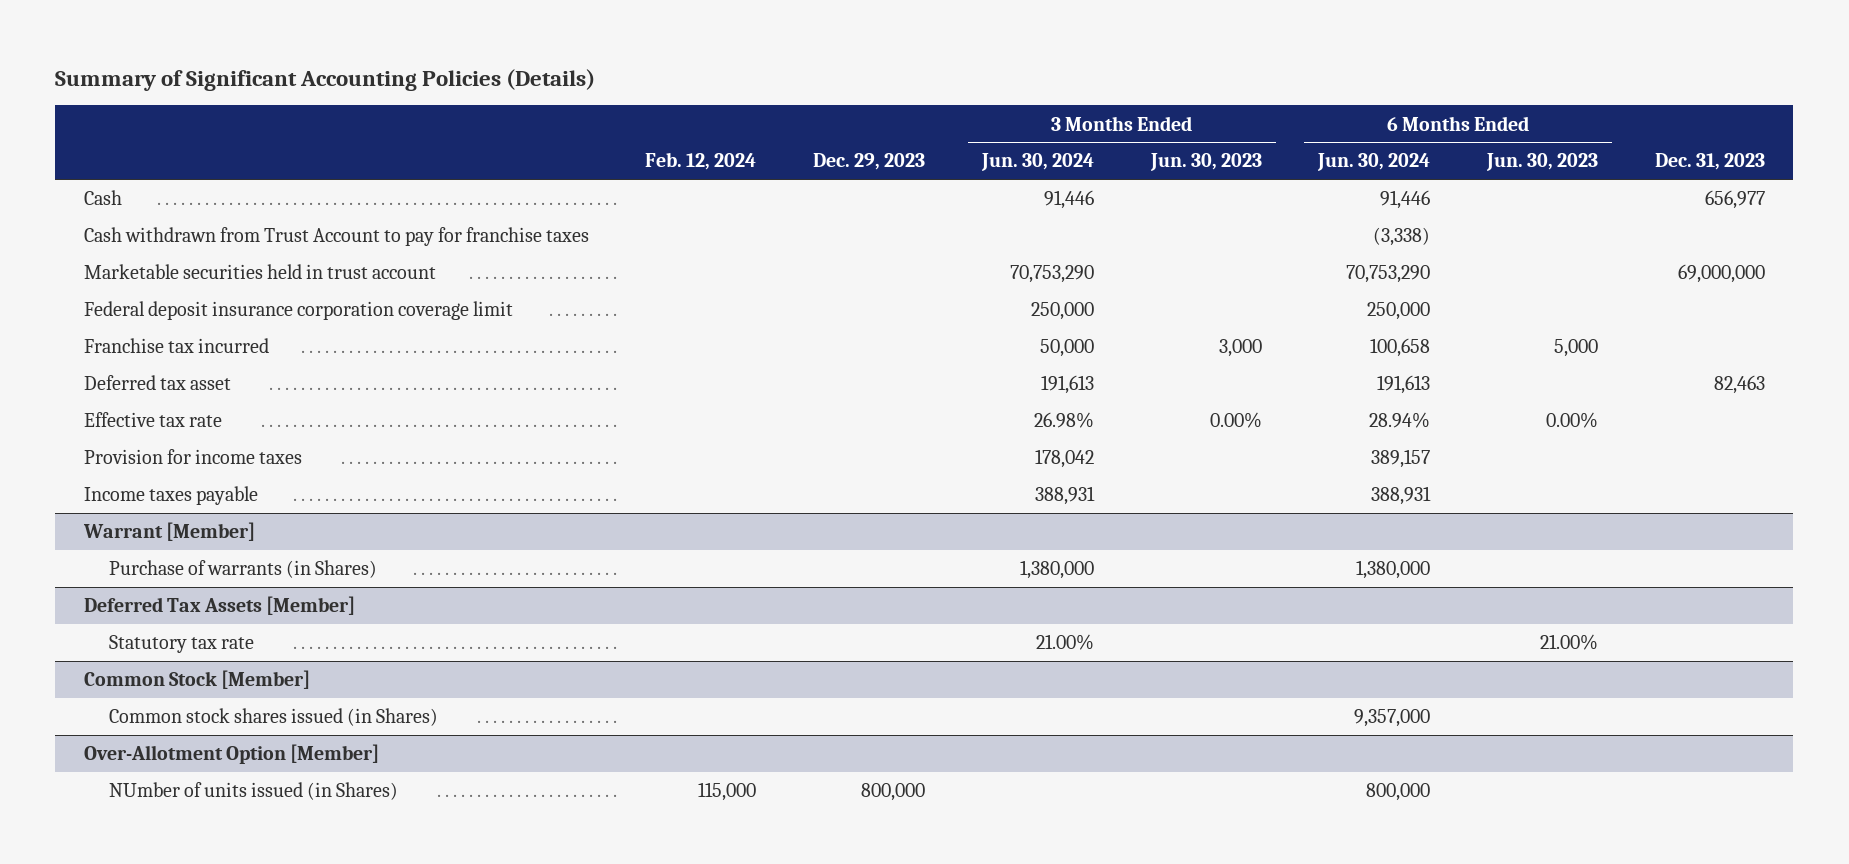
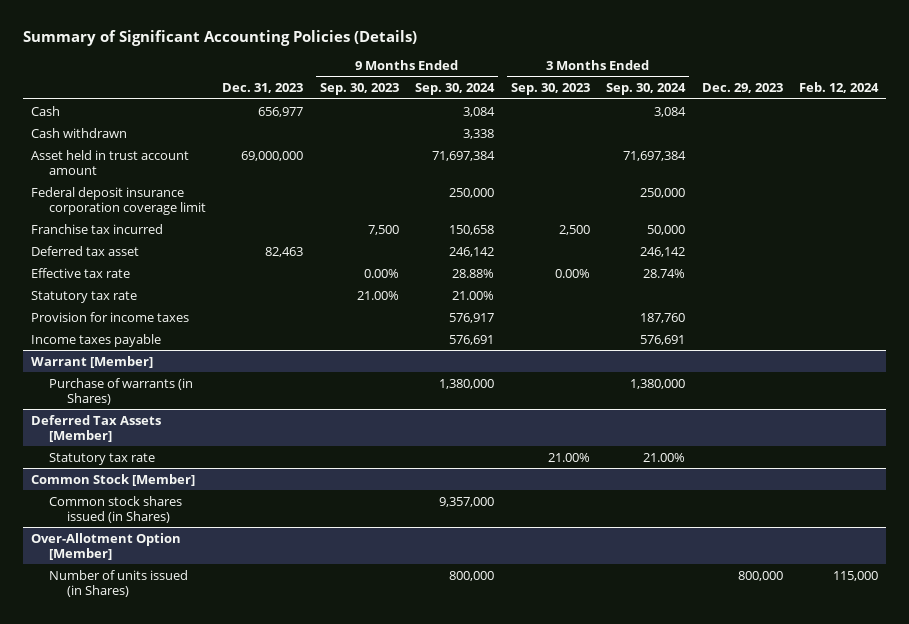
- | Feb. 12, 2024 | Dec. 29, 2023 | 3 Months Ended Jun. 30, 2024 | 3 Months Ended Jun. 30, 2023 | 6 Months Ended Jun. 30, 2024 | 6 Months Ended Jun. 30, 2023 | Dec. 31, 2023
+ | Dec. 31, 2023 | 9 Months Ended Sep. 30, 2023 | 9 Months Ended Sep. 30, 2024 | 3 Months Ended Sep. 30, 2023 | 3 Months Ended Sep. 30, 2024 | Dec. 29, 2023 | Feb. 12, 2024
- Cash withdrawn from Trust Account to pay for franchise taxes | | | | | (3,338) | |
- Marketable securities held in trust account | | | 70,753,290 | | 70,753,290 | | 69,000,000
+ Cash withdrawn | | | 3,338 | | | |
+ Asset held in trust account amount | 69,000,000 | | 71,697,384 | | 71,697,384 | |
+ Statutory tax rate | | 21.00% | 21.00% | | | |
@ Over-Allotment Option [Member]
- NUmber of units issued (in Shares) | 115,000 | 800,000 | | | 800,000 | |
+ Number of units issued (in Shares) | | | 800,000 | | | 800,000 | 115,000

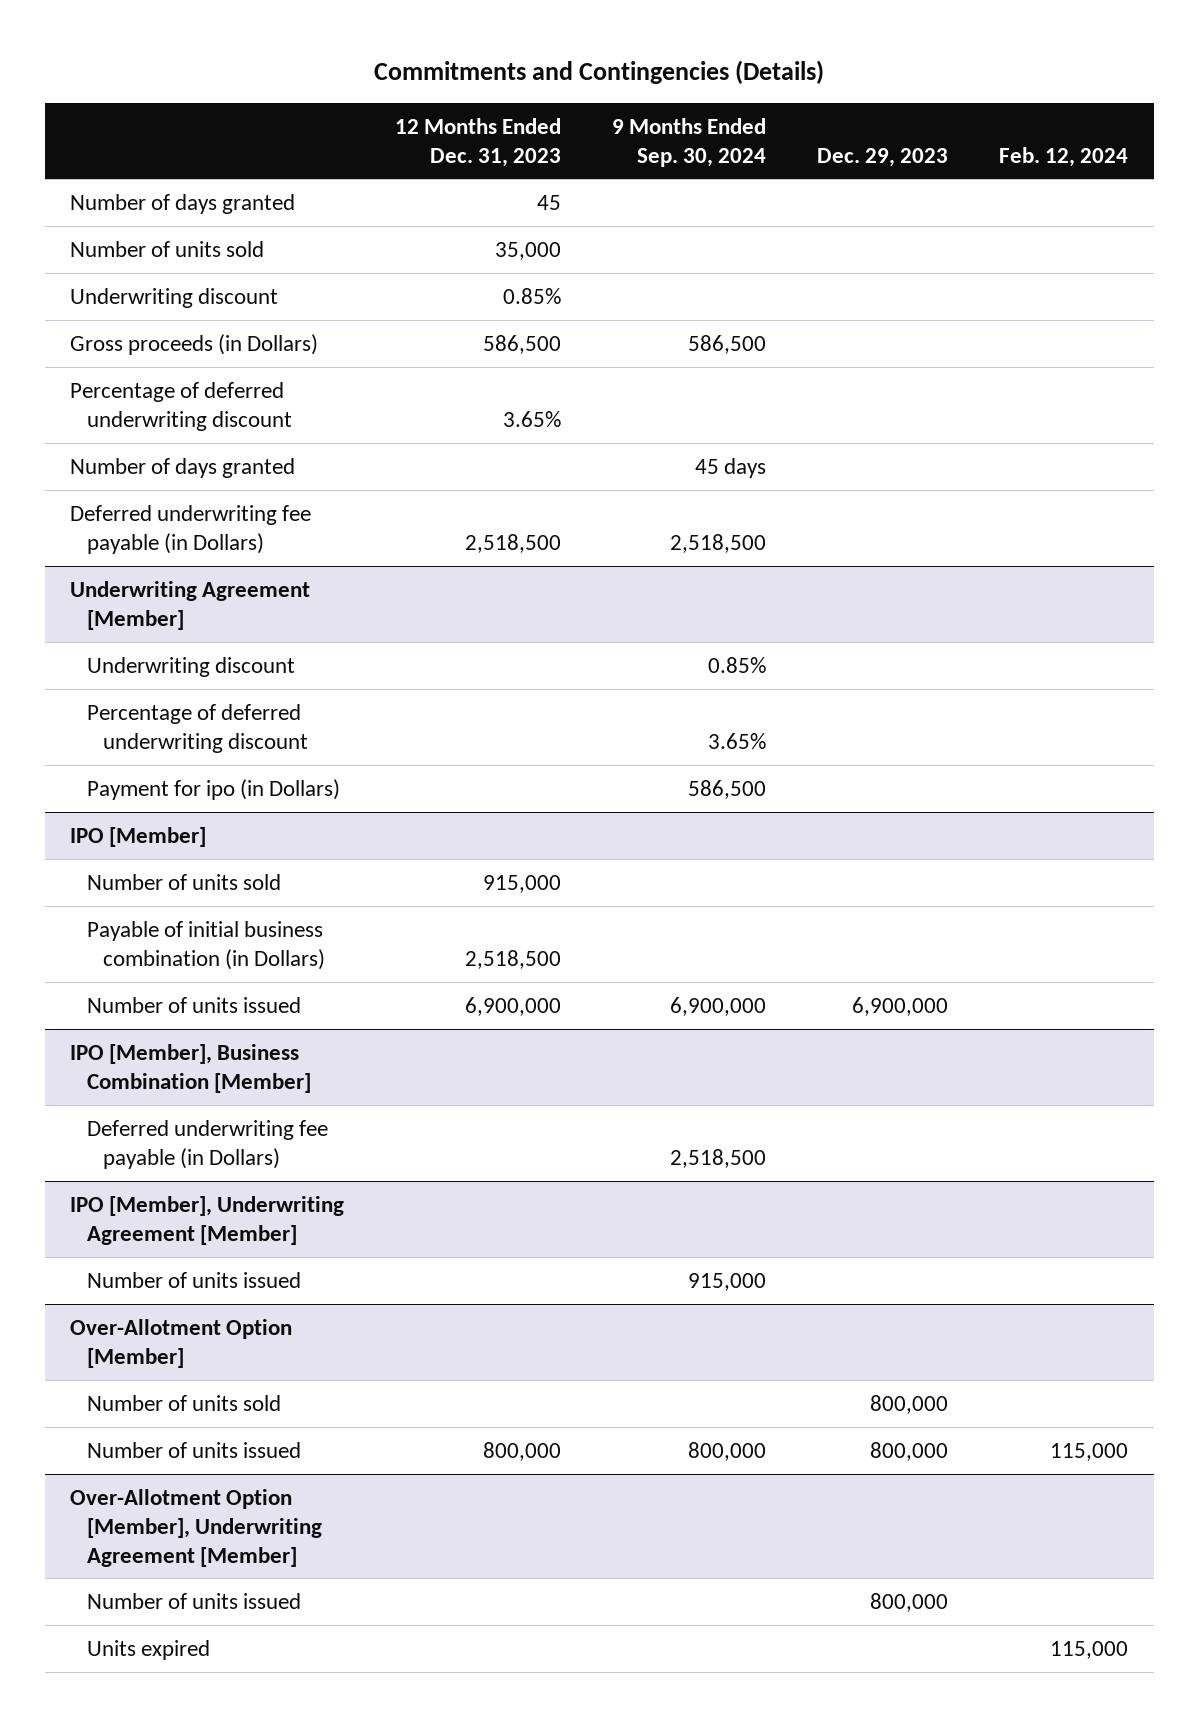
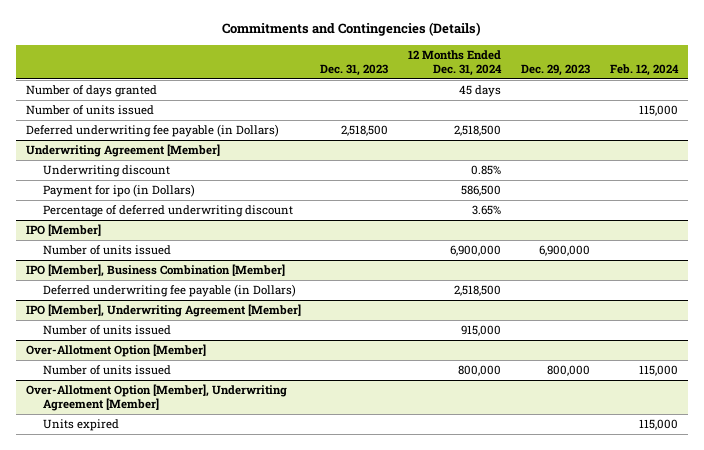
- | 12 Months Ended Dec. 31, 2023 | 9 Months Ended Sep. 30, 2024 | Dec. 29, 2023 | Feb. 12, 2024
+ | Dec. 31, 2023 | 12 Months Ended Dec. 31, 2024 | Dec. 29, 2023 | Feb. 12, 2024
- Number of units sold | 35,000 | | |
- Underwriting discount | 0.85% | | |
- Gross proceeds (in Dollars) | 586,500 | 586,500 | |
- Percentage of deferred underwriting discount | 3.65% | | |
- Number of days granted | | 45 days | |
+ Number of units issued | | | | 115,000
@ Underwriting Agreement [Member]
moved down: Percentage of deferred underwriting discount | | 3.65% | |
@ IPO [Member]
- Number of units sold | 915,000 | | |
- Payable of initial business combination (in Dollars) | 2,518,500 | | |
@ Over-Allotment Option [Member]
- Number of units sold | | | 800,000 |
@ Over-Allotment Option [Member], Underwriting Agreement [Member]
- Number of units issued | | | 800,000 |

